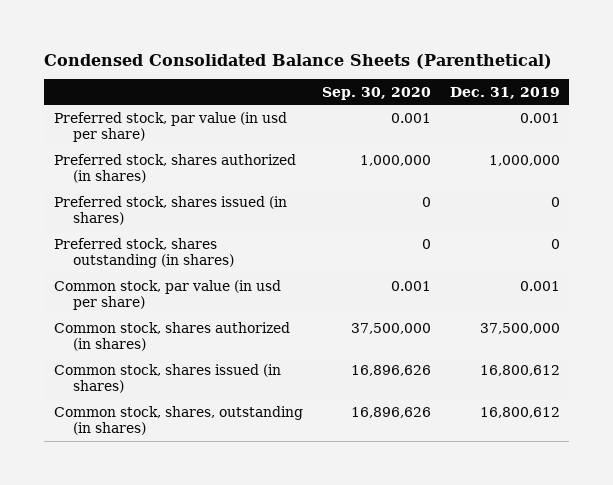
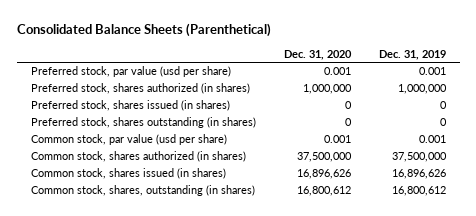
- Condensed Consolidated Balance Sheets (Parenthetical)
+ Consolidated Balance Sheets (Parenthetical)
- | Sep. 30, 2020 | Dec. 31, 2019
+ | Dec. 31, 2020 | Dec. 31, 2019
- Preferred stock, par value (in usd per share) | 0.001 | 0.001
+ Preferred stock, par value (usd per share) | 0.001 | 0.001
- Common stock, par value (in usd per share) | 0.001 | 0.001
+ Common stock, par value (usd per share) | 0.001 | 0.001
- Common stock, shares issued (in shares) | 16,896,626 | 16,800,612
+ Common stock, shares issued (in shares) | 16,896,626 | 16,896,626

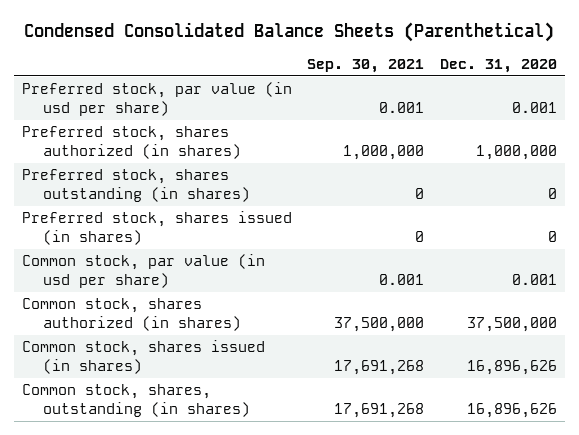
- Consolidated Balance Sheets (Parenthetical)
+ Condensed Consolidated Balance Sheets (Parenthetical)
- | Dec. 31, 2020 | Dec. 31, 2019
+ | Sep. 30, 2021 | Dec. 31, 2020
- Preferred stock, par value (usd per share) | 0.001 | 0.001
+ Preferred stock, par value (in usd per share) | 0.001 | 0.001
- Common stock, par value (usd per share) | 0.001 | 0.001
moved down: Preferred stock, shares issued (in shares) | 0 | 0
+ Common stock, par value (in usd per share) | 0.001 | 0.001
- Common stock, shares, outstanding (in shares) | 16,800,612 | 16,800,612
+ Common stock, shares, outstanding (in shares) | 17,691,268 | 16,896,626

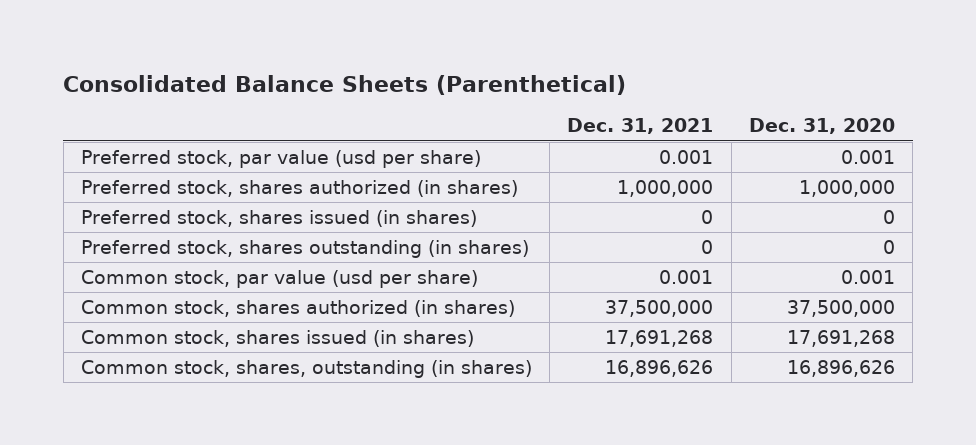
- Condensed Consolidated Balance Sheets (Parenthetical)
+ Consolidated Balance Sheets (Parenthetical)
- | Sep. 30, 2021 | Dec. 31, 2020
+ | Dec. 31, 2021 | Dec. 31, 2020
- Preferred stock, par value (in usd per share) | 0.001 | 0.001
+ Preferred stock, par value (usd per share) | 0.001 | 0.001
- Common stock, par value (in usd per share) | 0.001 | 0.001
moved down: Preferred stock, shares outstanding (in shares) | 0 | 0
+ Common stock, par value (usd per share) | 0.001 | 0.001
- Common stock, shares issued (in shares) | 17,691,268 | 16,896,626
+ Common stock, shares issued (in shares) | 17,691,268 | 17,691,268

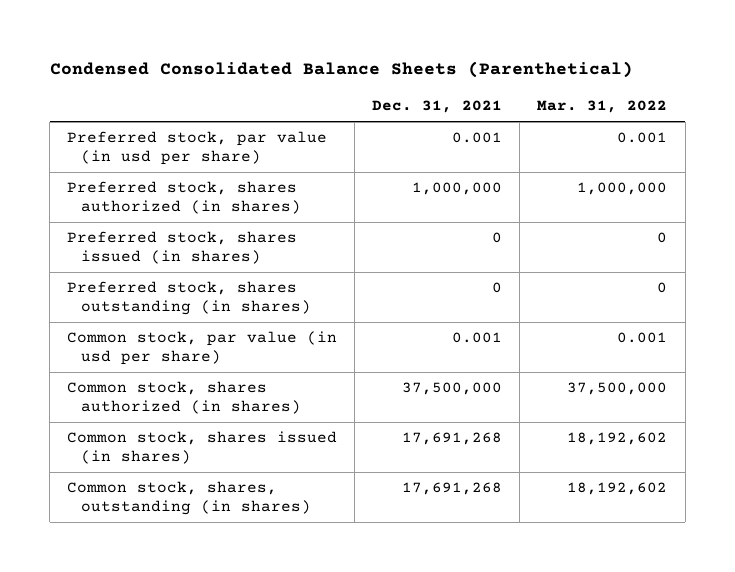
- Consolidated Balance Sheets (Parenthetical)
+ Condensed Consolidated Balance Sheets (Parenthetical)
- | Dec. 31, 2021 | Dec. 31, 2020
+ | Dec. 31, 2021 | Mar. 31, 2022
- Preferred stock, par value (usd per share) | 0.001 | 0.001
+ Preferred stock, par value (in usd per share) | 0.001 | 0.001
- Common stock, par value (usd per share) | 0.001 | 0.001
+ Common stock, par value (in usd per share) | 0.001 | 0.001
- Common stock, shares, outstanding (in shares) | 16,896,626 | 16,896,626
+ Common stock, shares, outstanding (in shares) | 17,691,268 | 18,192,602

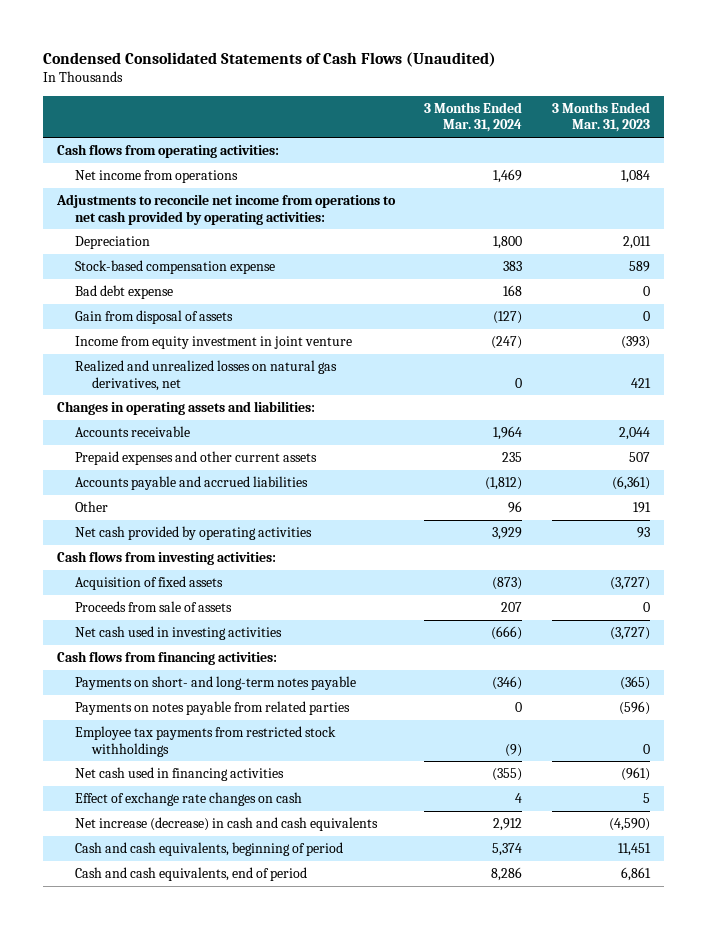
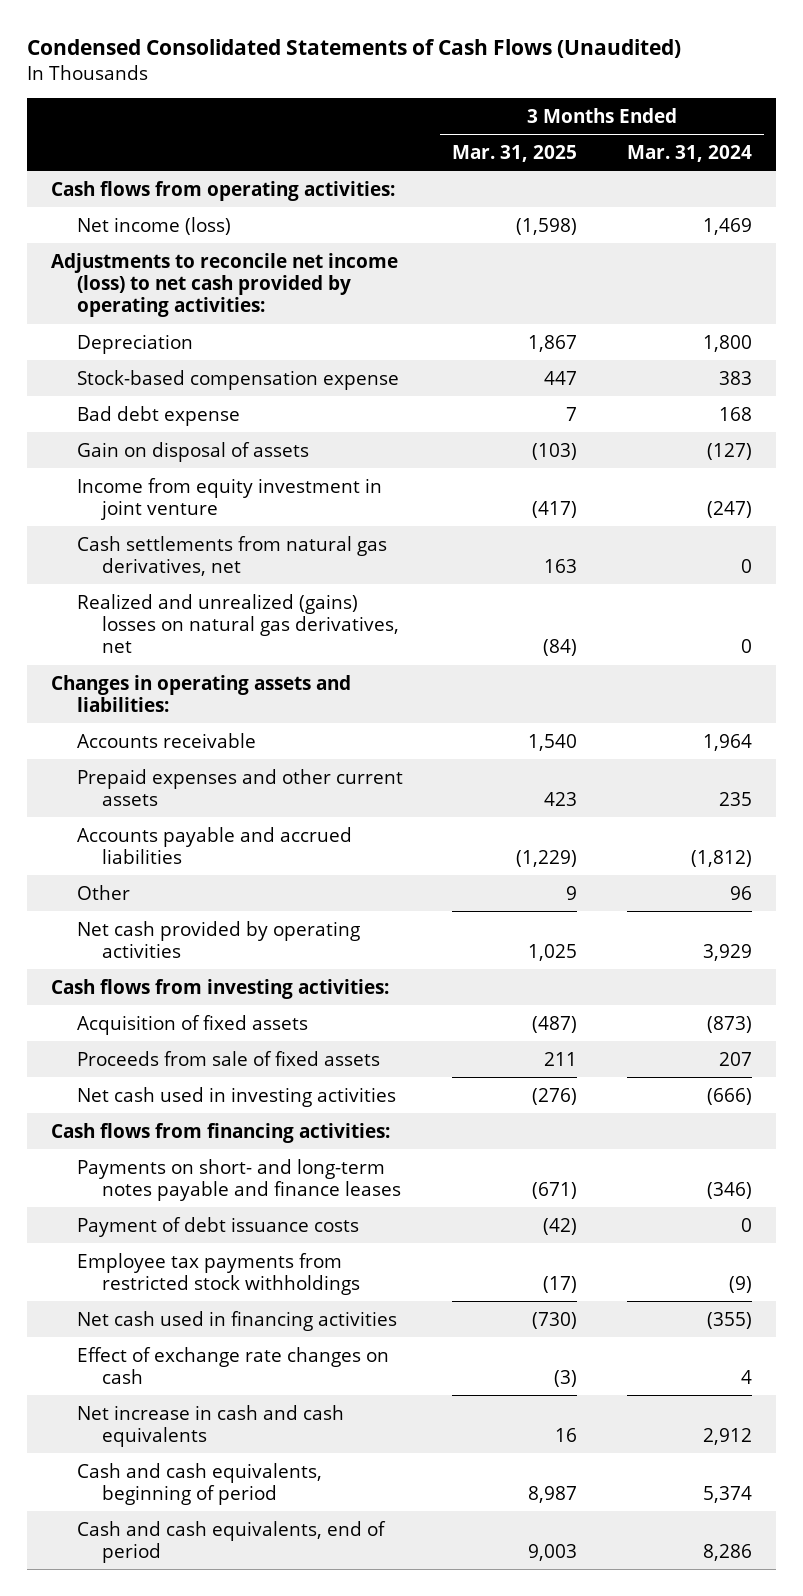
- | 3 Months Ended Mar. 31, 2024 | 3 Months Ended Mar. 31, 2023
+ | 3 Months Ended Mar. 31, 2025 | 3 Months Ended Mar. 31, 2024
- Net income from operations | 1,469 | 1,084
- Adjustments to reconcile net income from operations to net cash provided by operating activities:
+ Net income (loss) | (1,598) | 1,469
+ Adjustments to reconcile net income (loss) to net cash provided by operating activities:
- Gain from disposal of assets | (127) | 0
+ Gain on disposal of assets | (103) | (127)
- Realized and unrealized losses on natural gas derivatives, net | 0 | 421
+ Cash settlements from natural gas derivatives, net | 163 | 0
+ Realized and unrealized (gains) losses on natural gas derivatives, net | (84) | 0
- Proceeds from sale of assets | 207 | 0
+ Proceeds from sale of fixed assets | 211 | 207
- Payments on short- and long-term notes payable | (346) | (365)
- Payments on notes payable from related parties | 0 | (596)
+ Payments on short- and long-term notes payable and finance leases | (671) | (346)
+ Payment of debt issuance costs | (42) | 0
- Net increase (decrease) in cash and cash equivalents | 2,912 | (4,590)
+ Net increase in cash and cash equivalents | 16 | 2,912

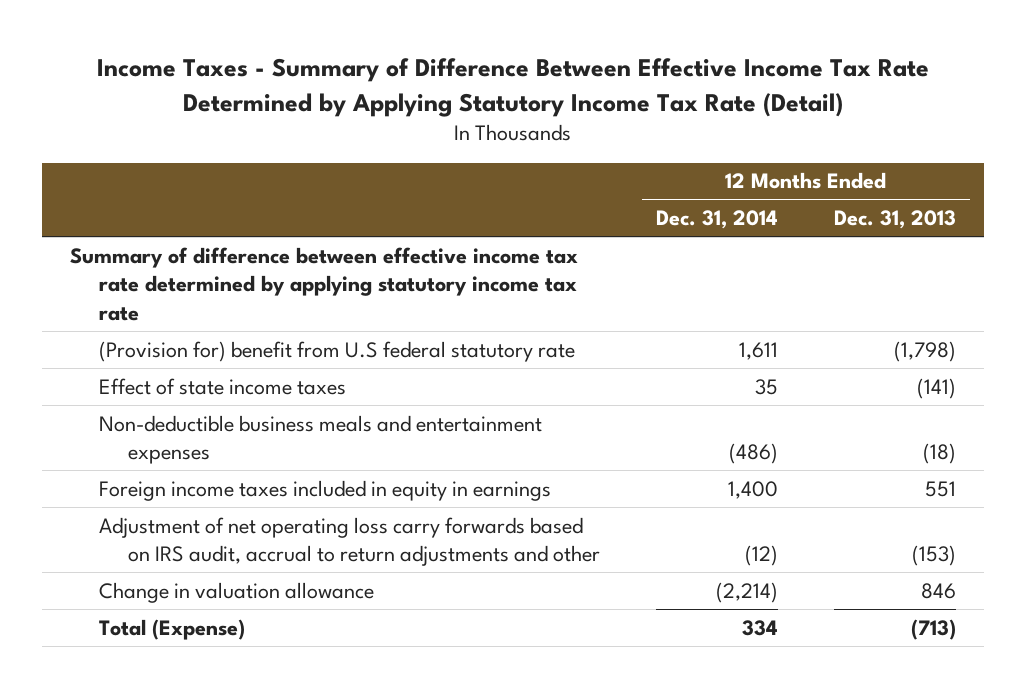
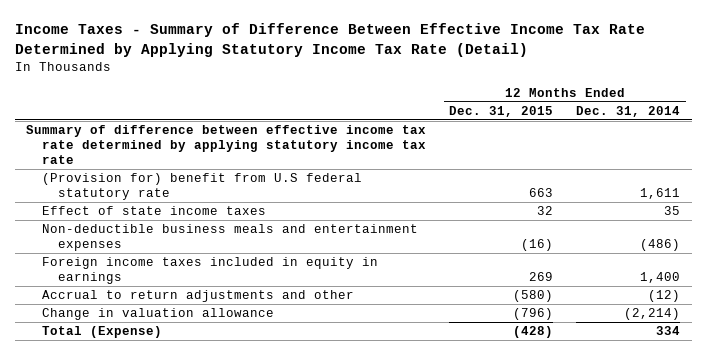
- | 12 Months Ended Dec. 31, 2014 | 12 Months Ended Dec. 31, 2013
+ | 12 Months Ended Dec. 31, 2015 | 12 Months Ended Dec. 31, 2014
- Adjustment of net operating loss carry forwards based on IRS audit, accrual to return adjustments and other | (12) | (153)
+ Accrual to return adjustments and other | (580) | (12)

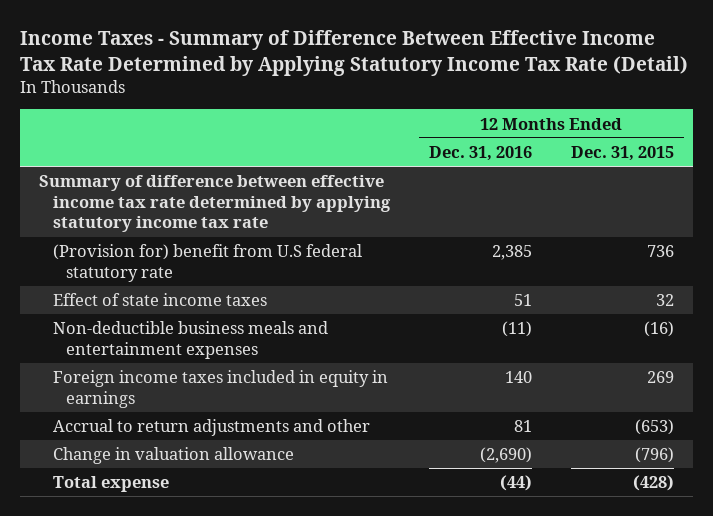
- | 12 Months Ended Dec. 31, 2015 | 12 Months Ended Dec. 31, 2014
+ | 12 Months Ended Dec. 31, 2016 | 12 Months Ended Dec. 31, 2015
- (Provision for) benefit from U.S federal statutory rate | 663 | 1,611
+ (Provision for) benefit from U.S federal statutory rate | 2,385 | 736
- Accrual to return adjustments and other | (580) | (12)
+ Accrual to return adjustments and other | 81 | (653)
- Total (Expense) | (428) | 334
+ Total expense | (44) | (428)

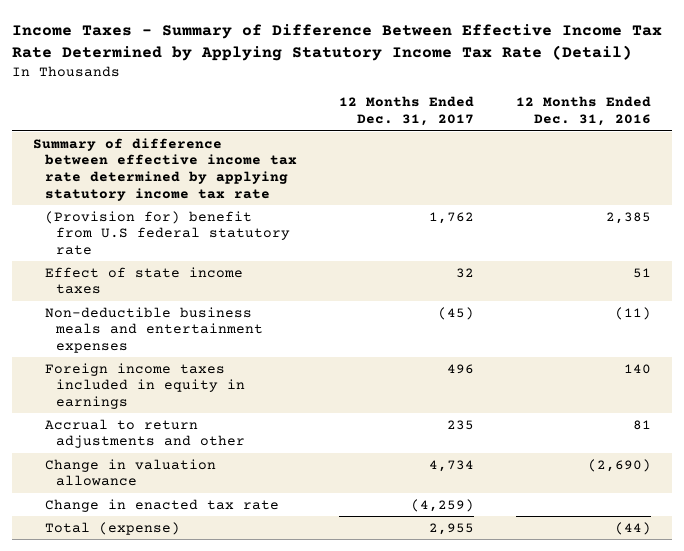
- | 12 Months Ended Dec. 31, 2016 | 12 Months Ended Dec. 31, 2015
+ | 12 Months Ended Dec. 31, 2017 | 12 Months Ended Dec. 31, 2016
- Total expense | (44) | (428)
+ Change in enacted tax rate | (4,259) |
+ Total (expense) | 2,955 | (44)

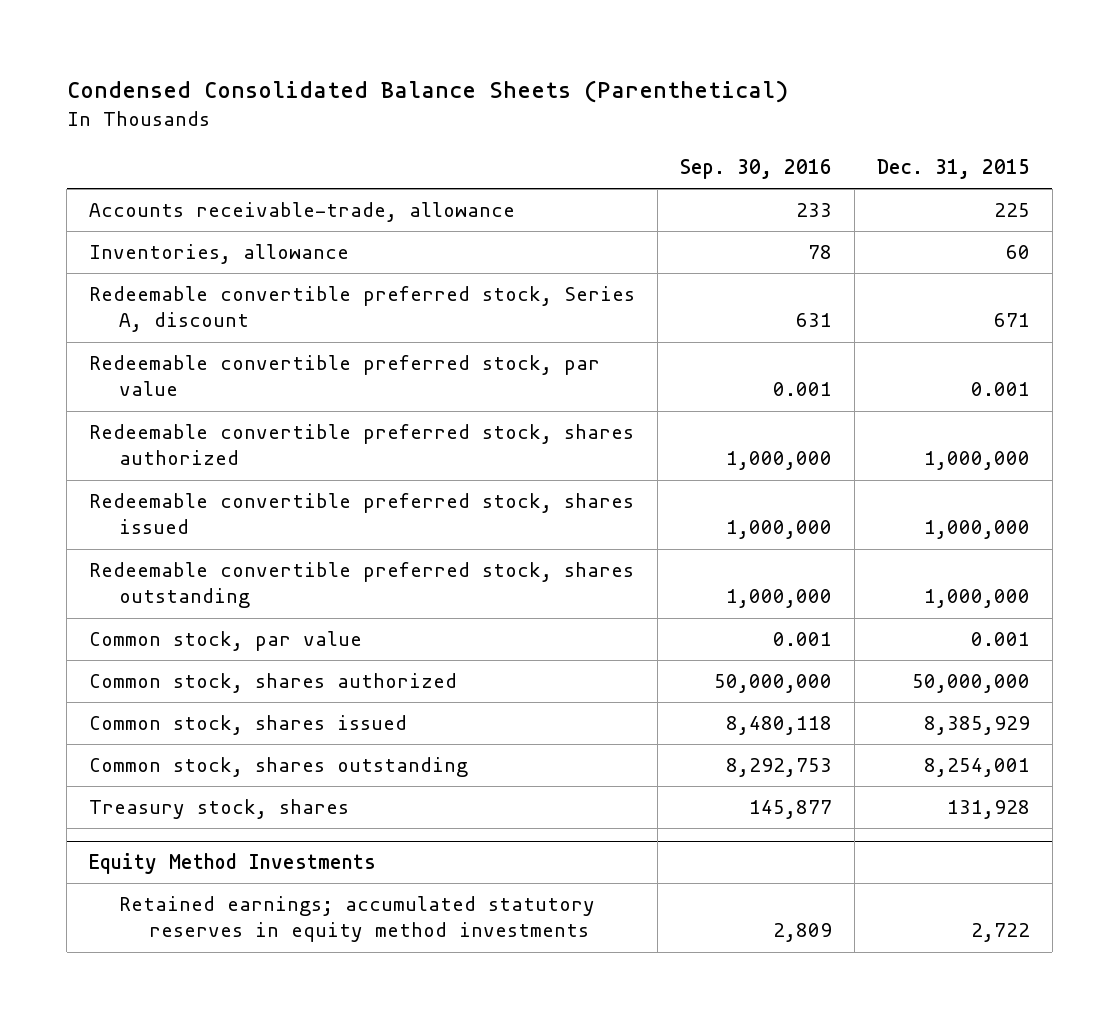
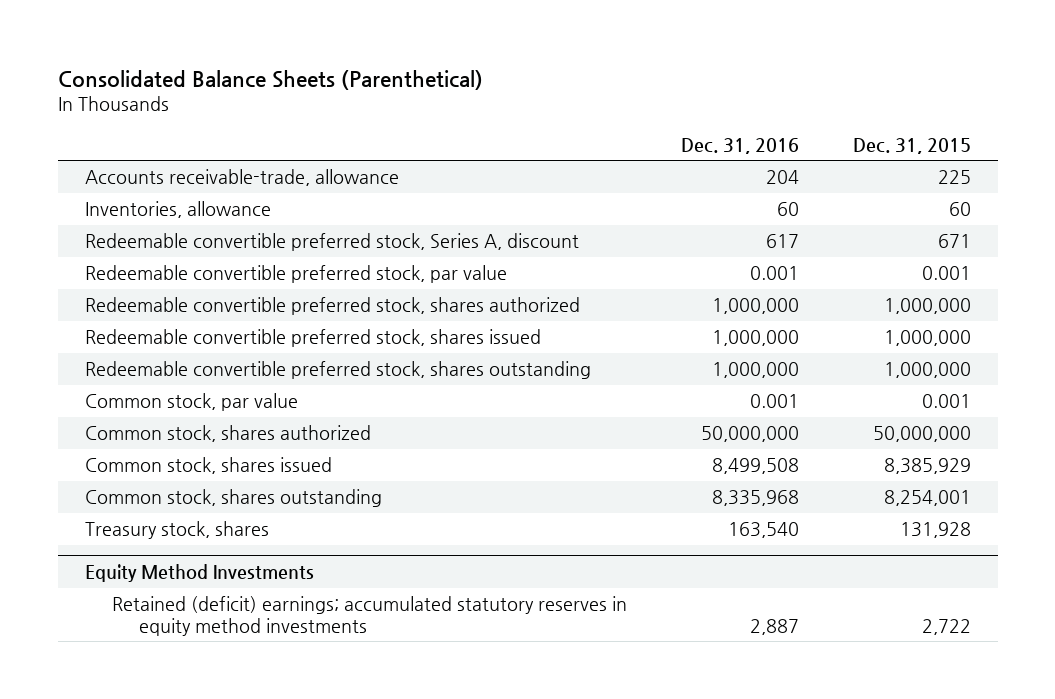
- Condensed Consolidated Balance Sheets (Parenthetical)
+ Consolidated Balance Sheets (Parenthetical)
- | Sep. 30, 2016 | Dec. 31, 2015
+ | Dec. 31, 2016 | Dec. 31, 2015
@ Equity Method Investments
- Retained earnings; accumulated statutory reserves in equity method investments | 2,809 | 2,722
+ Retained (deficit) earnings; accumulated statutory reserves in equity method investments | 2,887 | 2,722

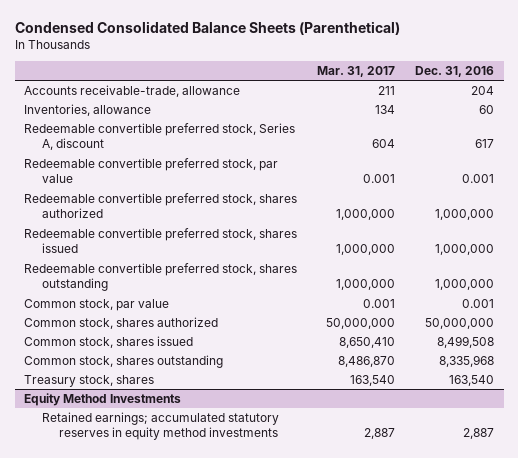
- Consolidated Balance Sheets (Parenthetical)
+ Condensed Consolidated Balance Sheets (Parenthetical)
- | Dec. 31, 2016 | Dec. 31, 2015
+ | Mar. 31, 2017 | Dec. 31, 2016
@ Equity Method Investments
- Retained (deficit) earnings; accumulated statutory reserves in equity method investments | 2,887 | 2,722
+ Retained earnings; accumulated statutory reserves in equity method investments | 2,887 | 2,887

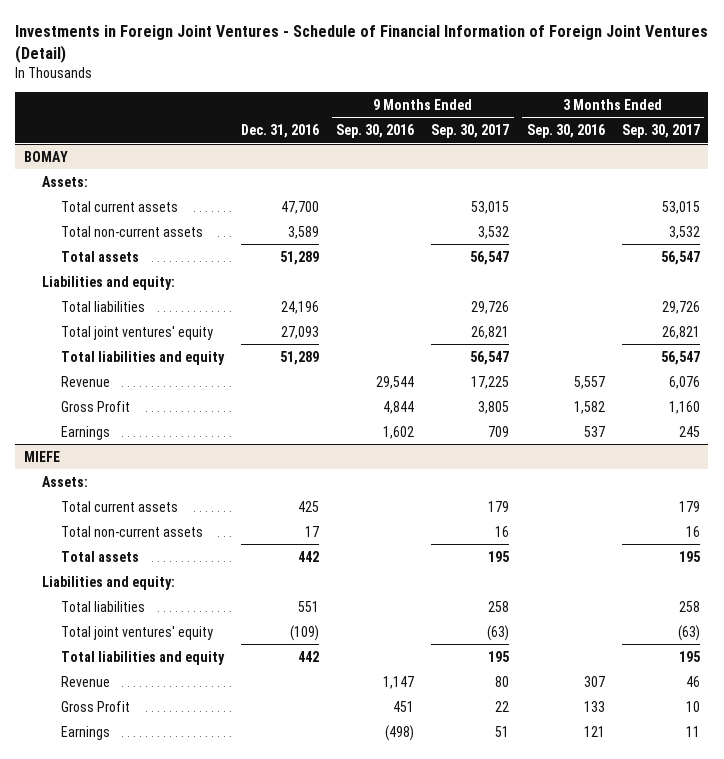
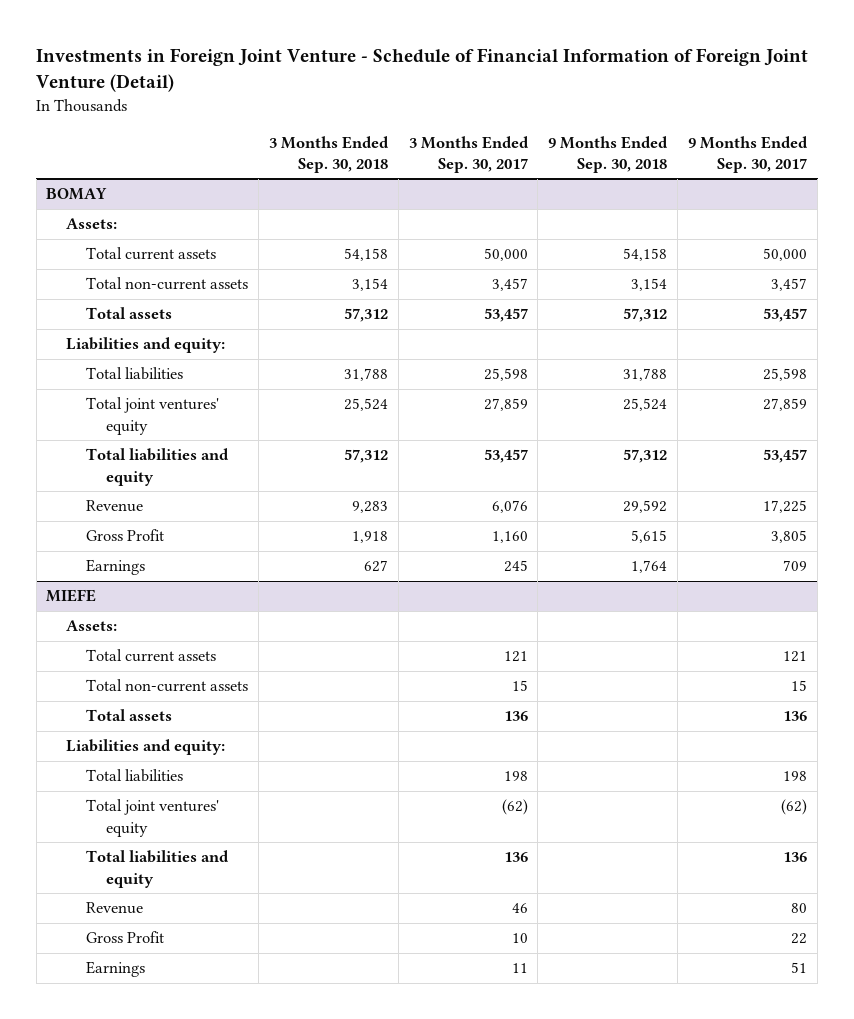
- Investments in Foreign Joint Ventures - Schedule of Financial Information of Foreign Joint Ventures (Detail)
+ Investments in Foreign Joint Venture - Schedule of Financial Information of Foreign Joint Venture (Detail)
- | Dec. 31, 2016 | 9 Months Ended Sep. 30, 2016 | 9 Months Ended Sep. 30, 2017 | 3 Months Ended Sep. 30, 2016 | 3 Months Ended Sep. 30, 2017
+ | 3 Months Ended Sep. 30, 2018 | 3 Months Ended Sep. 30, 2017 | 9 Months Ended Sep. 30, 2018 | 9 Months Ended Sep. 30, 2017
@ BOMAY
- Total current assets | 47,700 | | 53,015 | | 53,015
- Total non-current assets | 3,589 | | 3,532 | | 3,532
- Total assets | 51,289 | | 56,547 | | 56,547
+ Total current assets | 54,158 | 50,000 | 54,158 | 50,000
+ Total non-current assets | 3,154 | 3,457 | 3,154 | 3,457
+ Total assets | 57,312 | 53,457 | 57,312 | 53,457
- Total liabilities | 24,196 | | 29,726 | | 29,726
- Total joint ventures' equity | 27,093 | | 26,821 | | 26,821
- Total liabilities and equity | 51,289 | | 56,547 | | 56,547
+ Total liabilities | 31,788 | 25,598 | 31,788 | 25,598
+ Total joint ventures' equity | 25,524 | 27,859 | 25,524 | 27,859
+ Total liabilities and equity | 57,312 | 53,457 | 57,312 | 53,457
@ MIEFE
- Total current assets | 425 | | 179 | | 179
- Total non-current assets | 17 | | 16 | | 16
- Total assets | 442 | | 195 | | 195
+ Total current assets | | 121 | | 121
+ Total non-current assets | | 15 | | 15
+ Total assets | | 136 | | 136
- Total liabilities | 551 | | 258 | | 258
- Total joint ventures' equity | (109) | | (63) | | (63)
- Total liabilities and equity | 442 | | 195 | | 195
+ Total liabilities | | 198 | | 198
+ Total joint ventures' equity | | (62) | | (62)
+ Total liabilities and equity | | 136 | | 136

